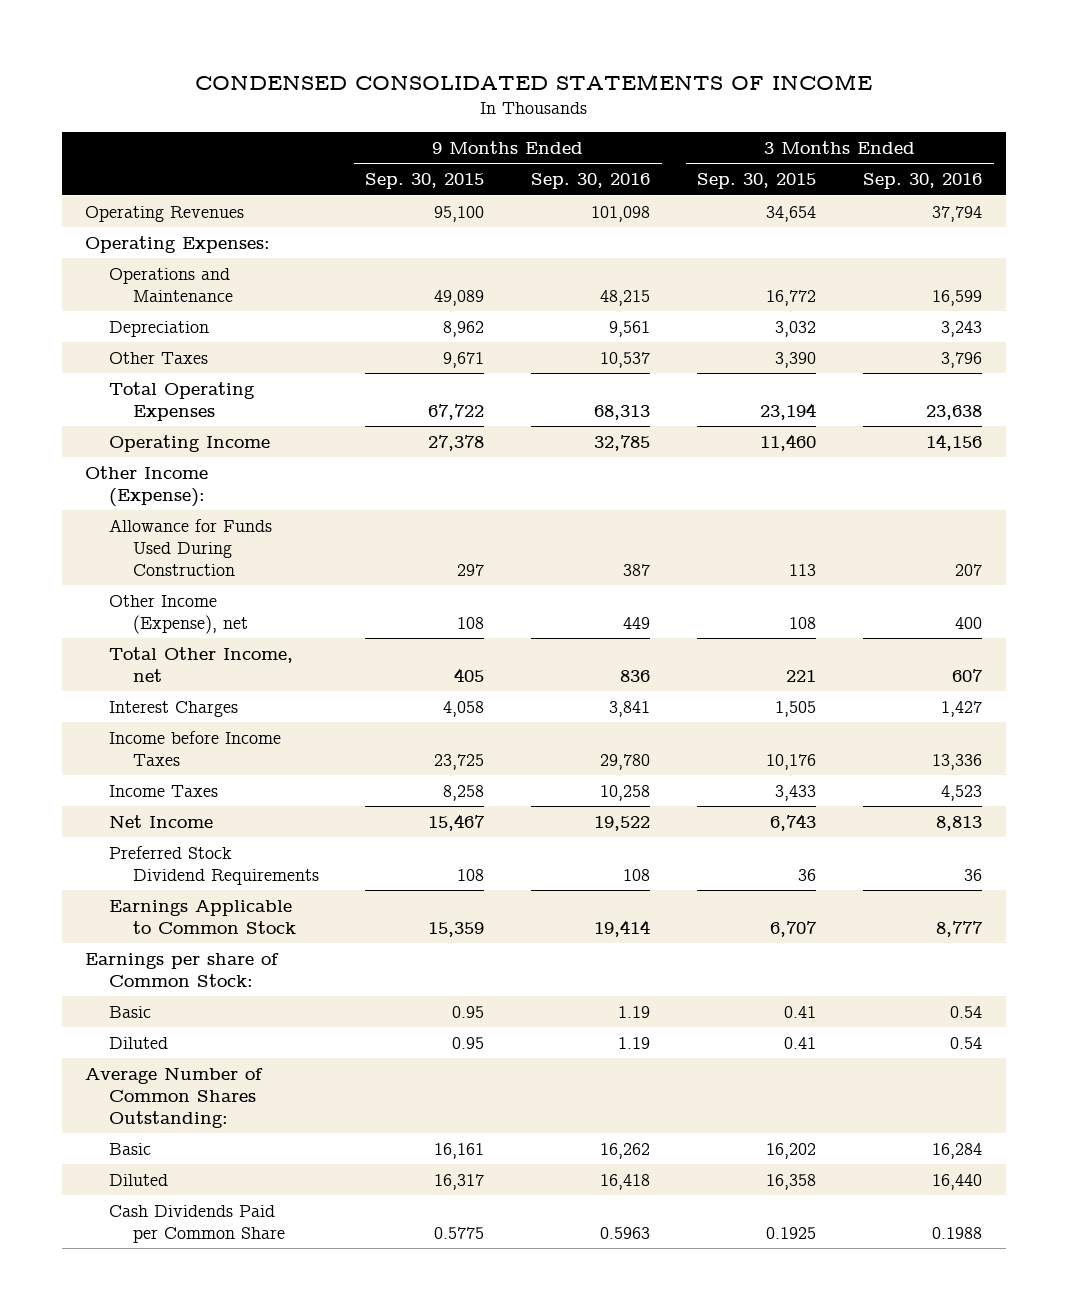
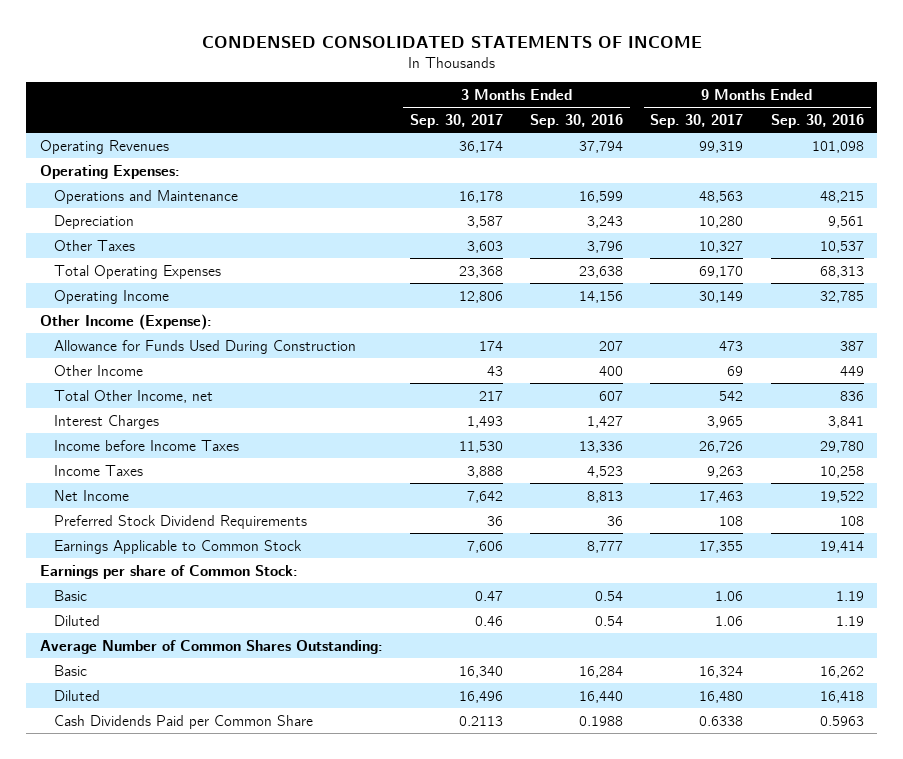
- | 9 Months Ended Sep. 30, 2015 | 9 Months Ended Sep. 30, 2016 | 3 Months Ended Sep. 30, 2015 | 3 Months Ended Sep. 30, 2016
+ | 3 Months Ended Sep. 30, 2017 | 3 Months Ended Sep. 30, 2016 | 9 Months Ended Sep. 30, 2017 | 9 Months Ended Sep. 30, 2016
- Other Income (Expense), net | 108 | 449 | 108 | 400
+ Other Income | 43 | 400 | 69 | 449

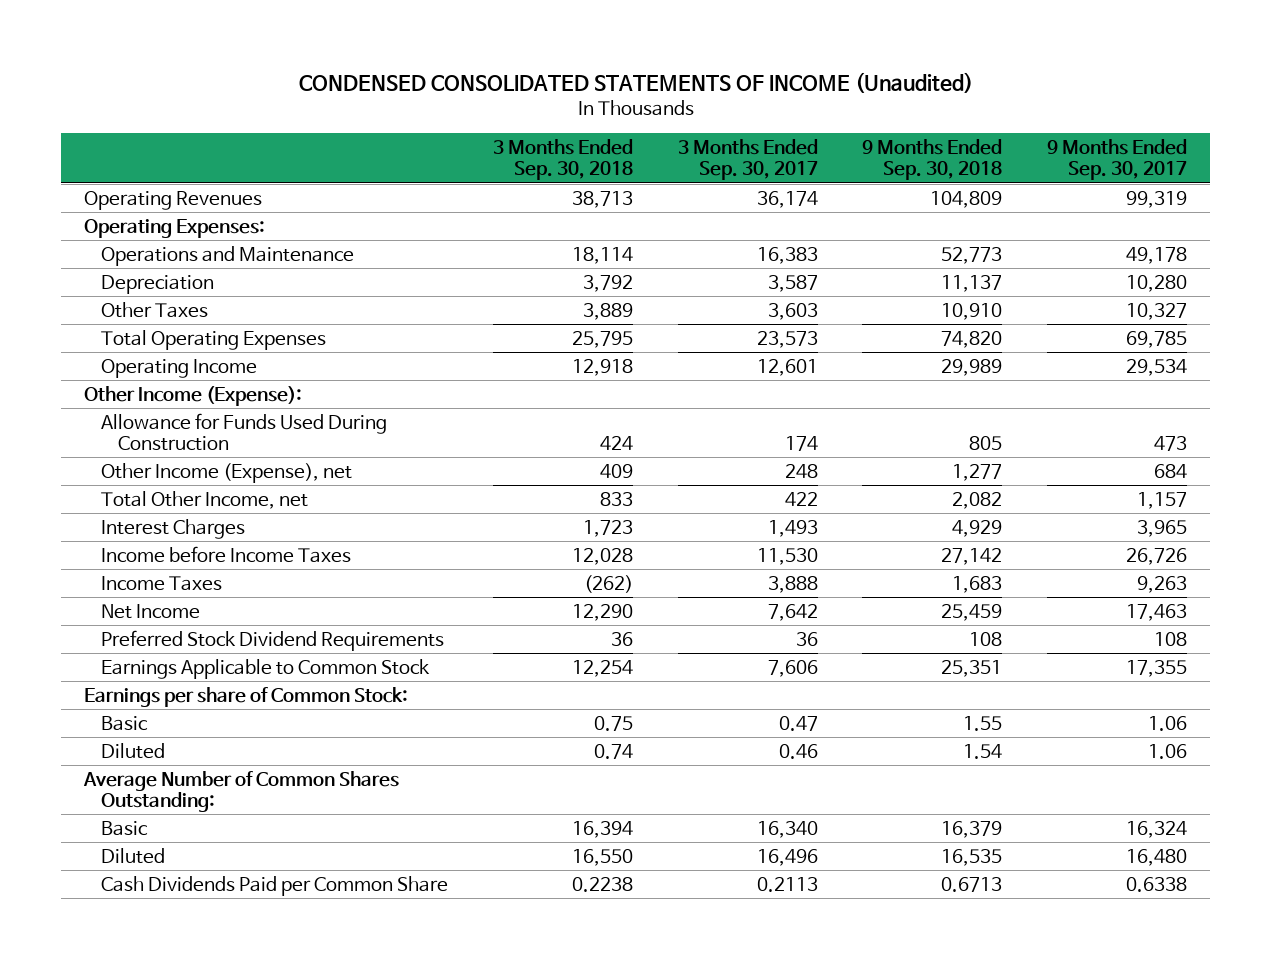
- CONDENSED CONSOLIDATED STATEMENTS OF INCOME
+ CONDENSED CONSOLIDATED STATEMENTS OF INCOME (Unaudited)
- | 3 Months Ended Sep. 30, 2017 | 3 Months Ended Sep. 30, 2016 | 9 Months Ended Sep. 30, 2017 | 9 Months Ended Sep. 30, 2016
+ | 3 Months Ended Sep. 30, 2018 | 3 Months Ended Sep. 30, 2017 | 9 Months Ended Sep. 30, 2018 | 9 Months Ended Sep. 30, 2017
- Operations and Maintenance | 16,178 | 16,599 | 48,563 | 48,215
+ Operations and Maintenance | 18,114 | 16,383 | 52,773 | 49,178
- Total Operating Expenses | 23,368 | 23,638 | 69,170 | 68,313
- Operating Income | 12,806 | 14,156 | 30,149 | 32,785
+ Total Operating Expenses | 25,795 | 23,573 | 74,820 | 69,785
+ Operating Income | 12,918 | 12,601 | 29,989 | 29,534
- Other Income | 43 | 400 | 69 | 449
- Total Other Income, net | 217 | 607 | 542 | 836
+ Other Income (Expense), net | 409 | 248 | 1,277 | 684
+ Total Other Income, net | 833 | 422 | 2,082 | 1,157

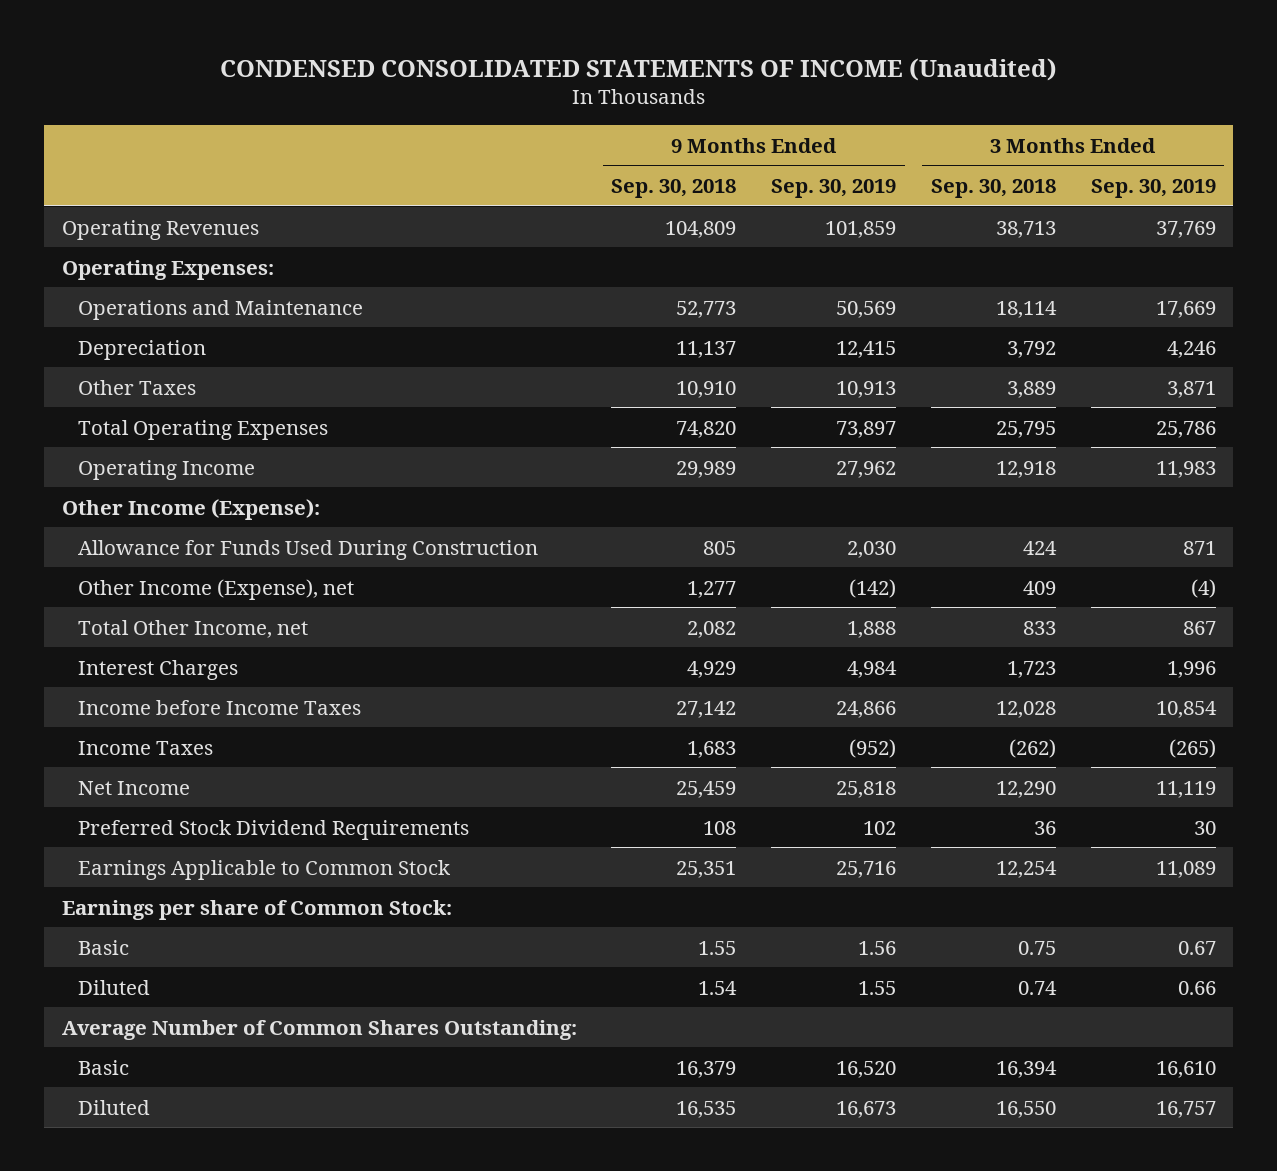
- | 3 Months Ended Sep. 30, 2018 | 3 Months Ended Sep. 30, 2017 | 9 Months Ended Sep. 30, 2018 | 9 Months Ended Sep. 30, 2017
+ | 9 Months Ended Sep. 30, 2018 | 9 Months Ended Sep. 30, 2019 | 3 Months Ended Sep. 30, 2018 | 3 Months Ended Sep. 30, 2019
- Cash Dividends Paid per Common Share | 0.2238 | 0.2113 | 0.6713 | 0.6338

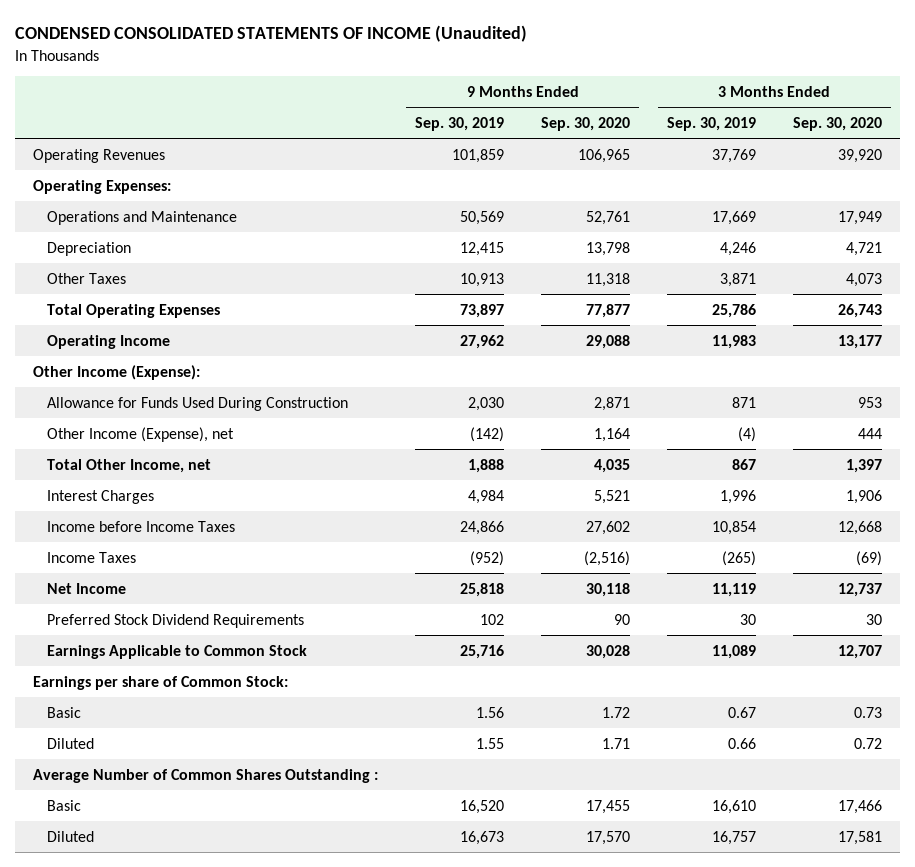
- | 9 Months Ended Sep. 30, 2018 | 9 Months Ended Sep. 30, 2019 | 3 Months Ended Sep. 30, 2018 | 3 Months Ended Sep. 30, 2019
+ | 9 Months Ended Sep. 30, 2019 | 9 Months Ended Sep. 30, 2020 | 3 Months Ended Sep. 30, 2019 | 3 Months Ended Sep. 30, 2020
- Average Number of Common Shares Outstanding:
+ Average Number of Common Shares Outstanding :

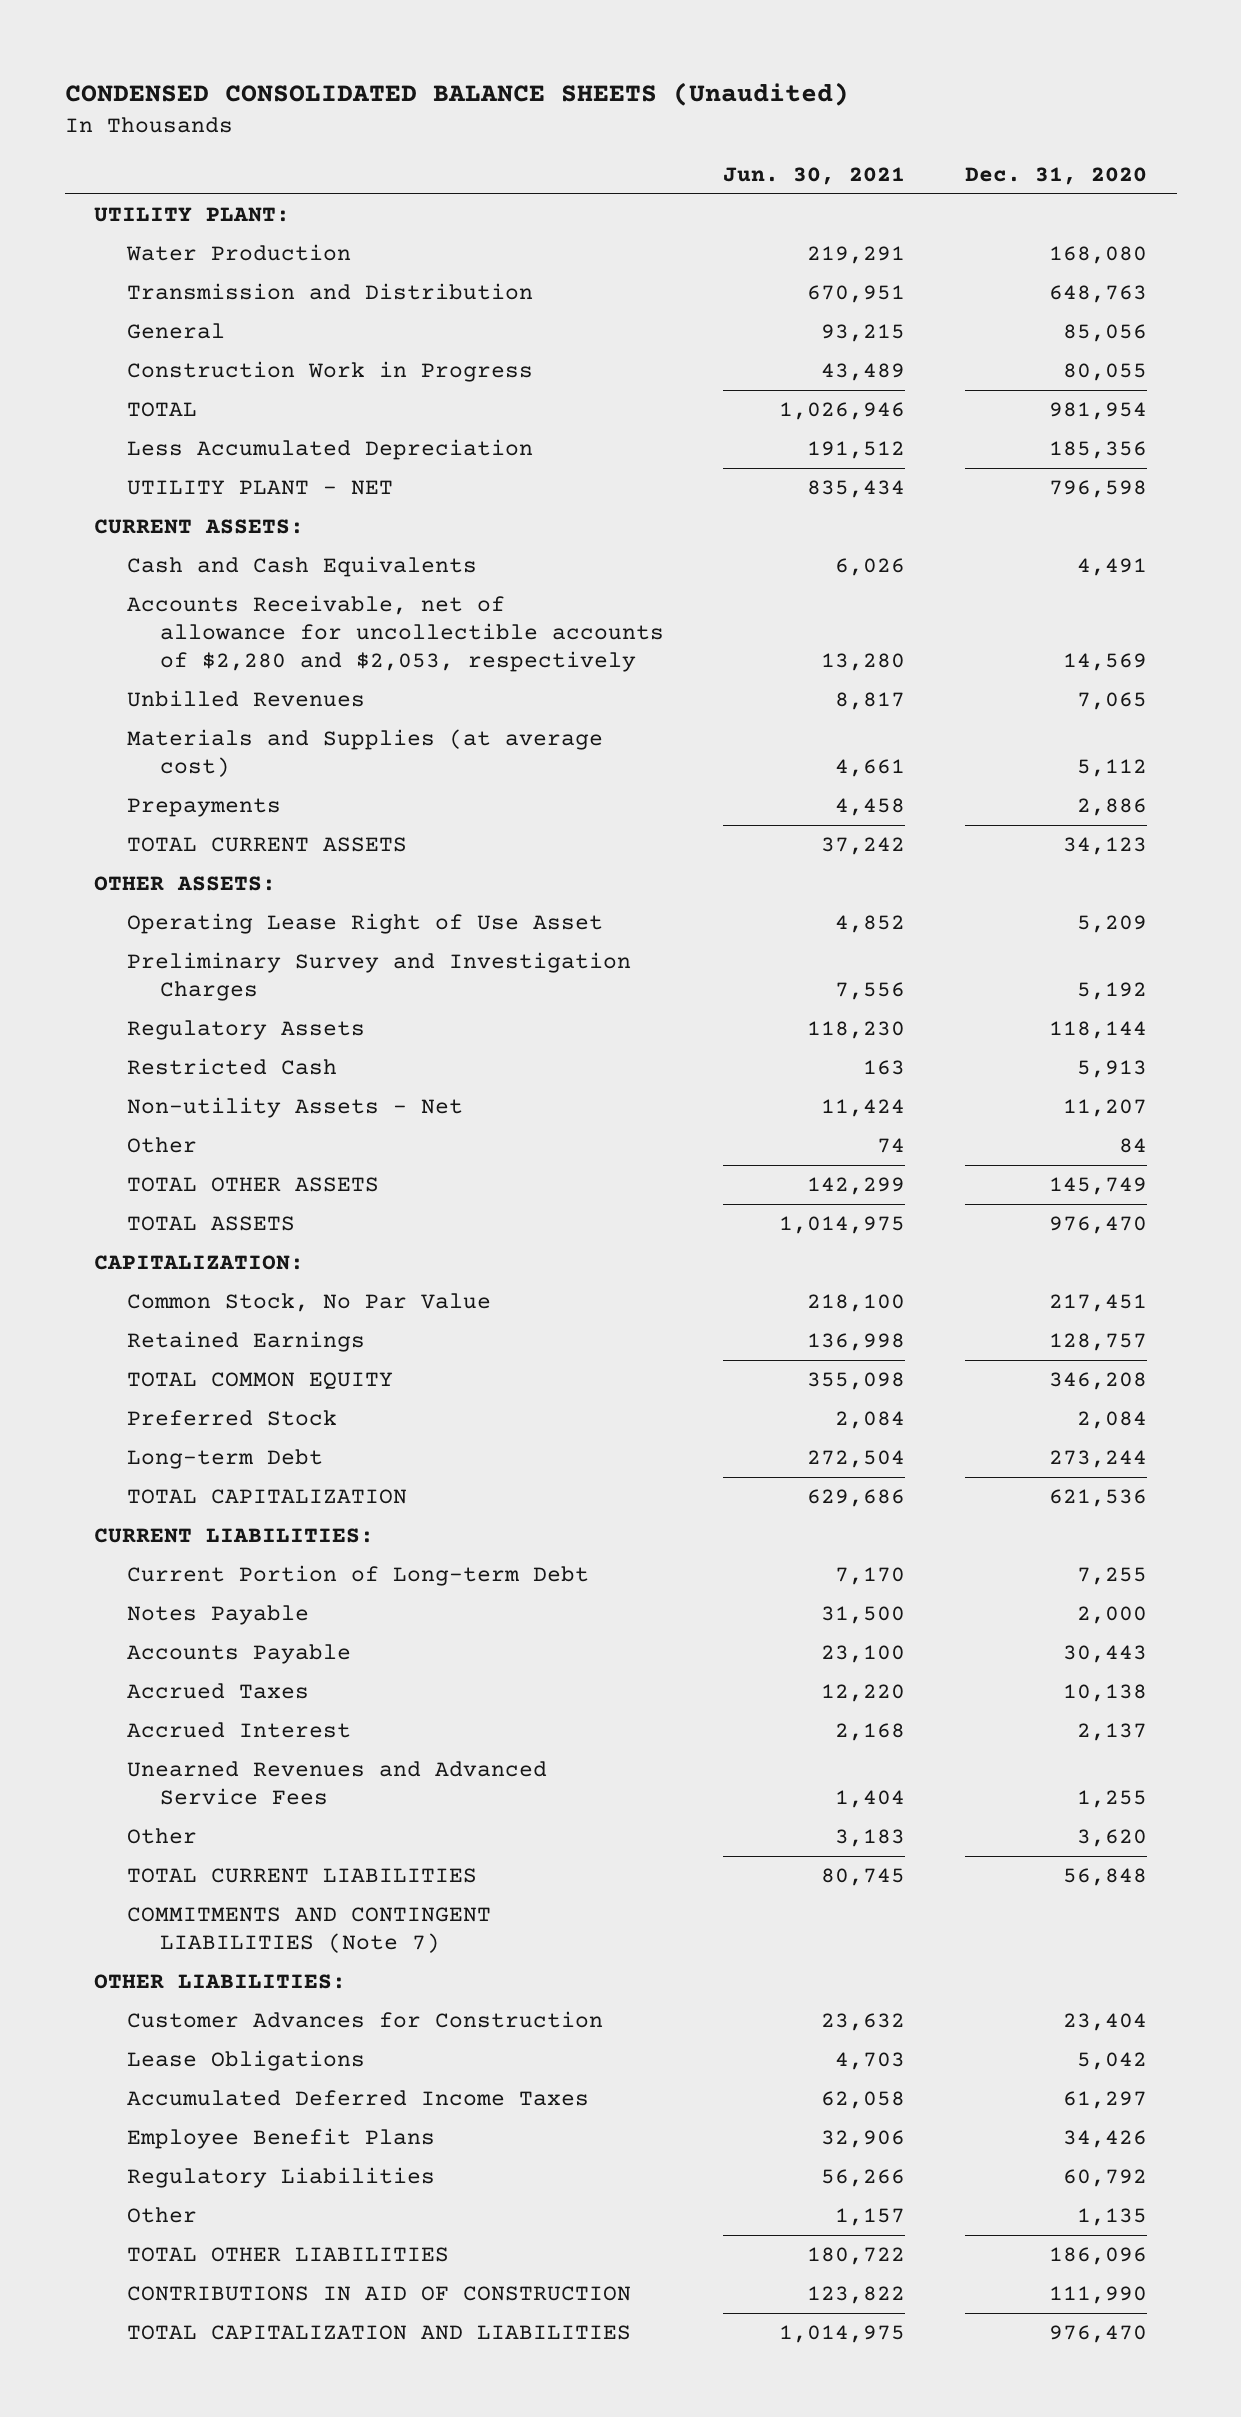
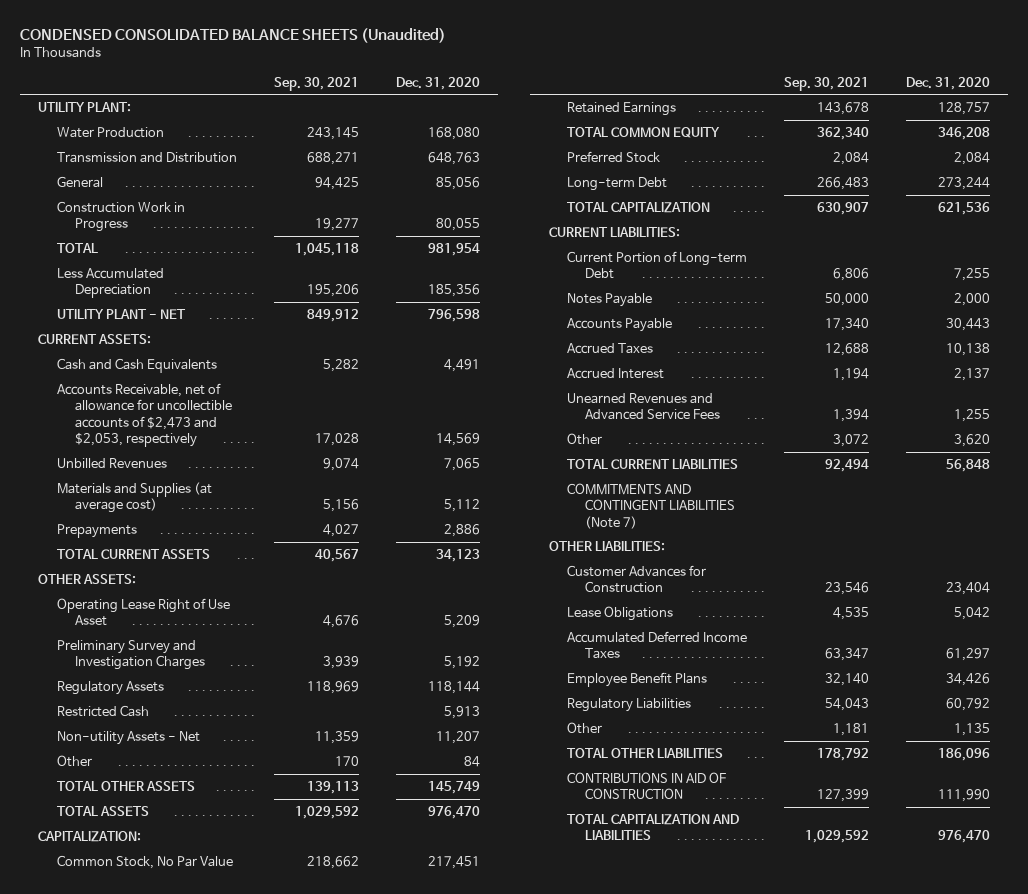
- | Jun. 30, 2021 | Dec. 31, 2020
+ | Sep. 30, 2021 | Dec. 31, 2020
- Accounts Receivable, net of allowance for uncollectible accounts of $2,280 and $2,053, respectively | 13,280 | 14,569
+ Accounts Receivable, net of allowance for uncollectible accounts of $2,473 and $2,053, respectively | 17,028 | 14,569

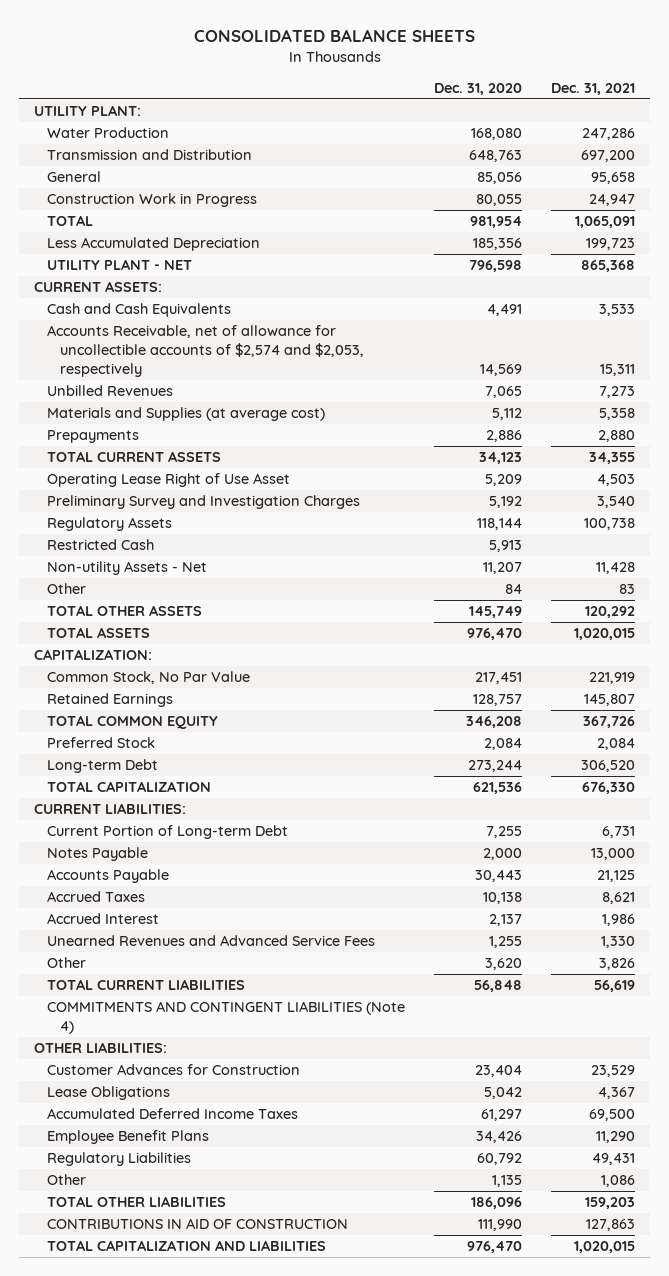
- CONDENSED CONSOLIDATED BALANCE SHEETS (Unaudited)
+ CONSOLIDATED BALANCE SHEETS
- | Sep. 30, 2021 | Dec. 31, 2020
+ | Dec. 31, 2020 | Dec. 31, 2021
- Accounts Receivable, net of allowance for uncollectible accounts of $2,473 and $2,053, respectively | 17,028 | 14,569
+ Accounts Receivable, net of allowance for uncollectible accounts of $2,574 and $2,053, respectively | 14,569 | 15,311
- OTHER ASSETS:
- COMMITMENTS AND CONTINGENT LIABILITIES (Note 7)
+ COMMITMENTS AND CONTINGENT LIABILITIES (Note 4)

